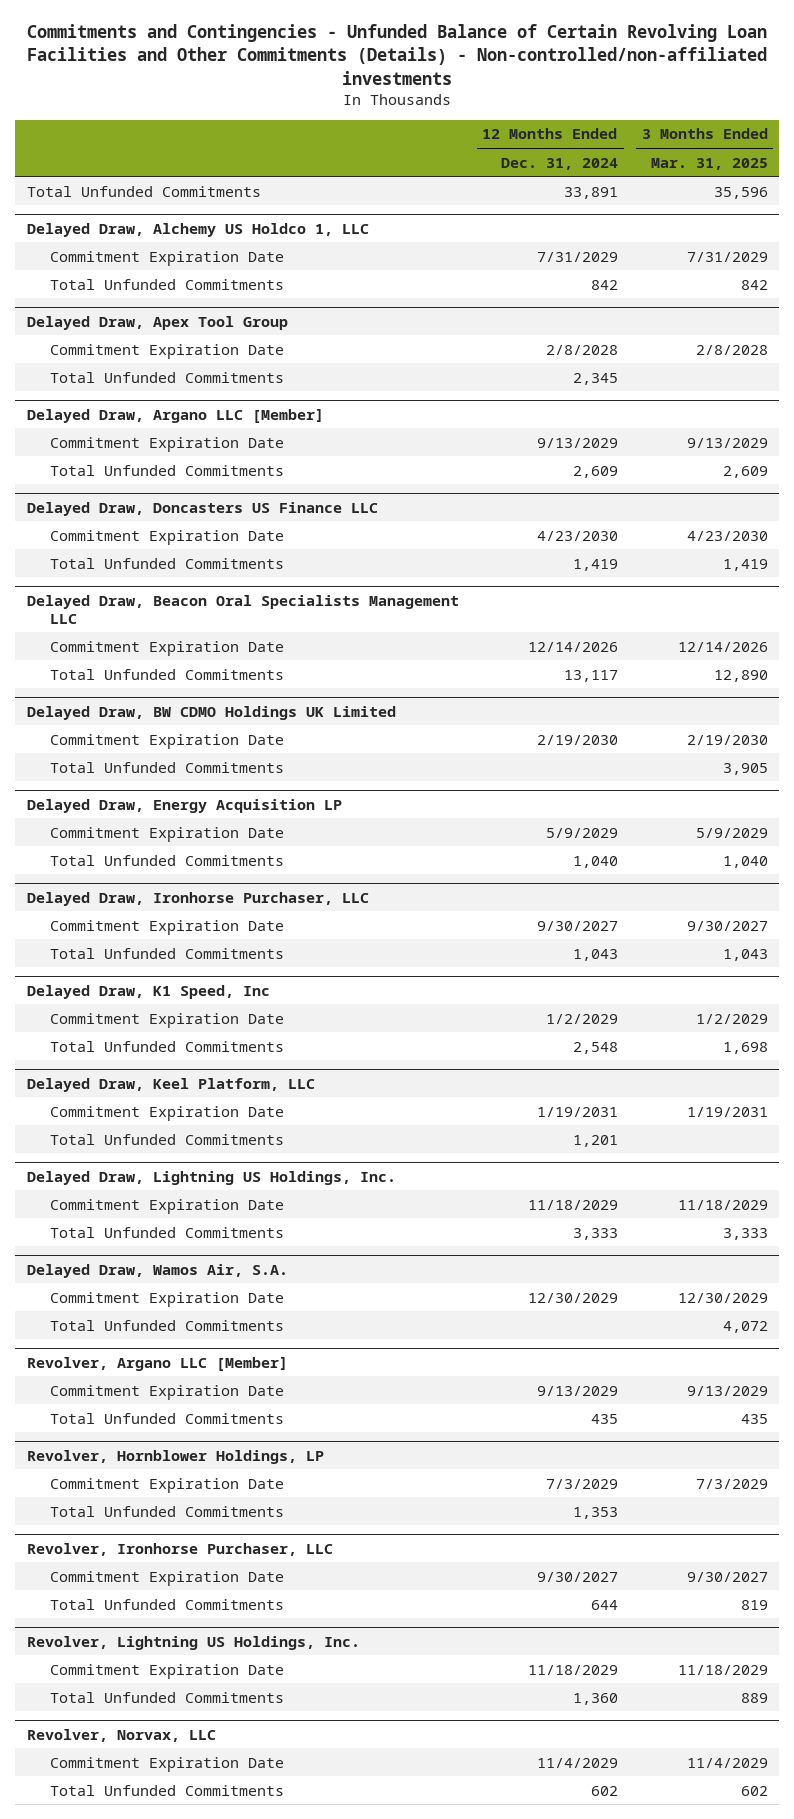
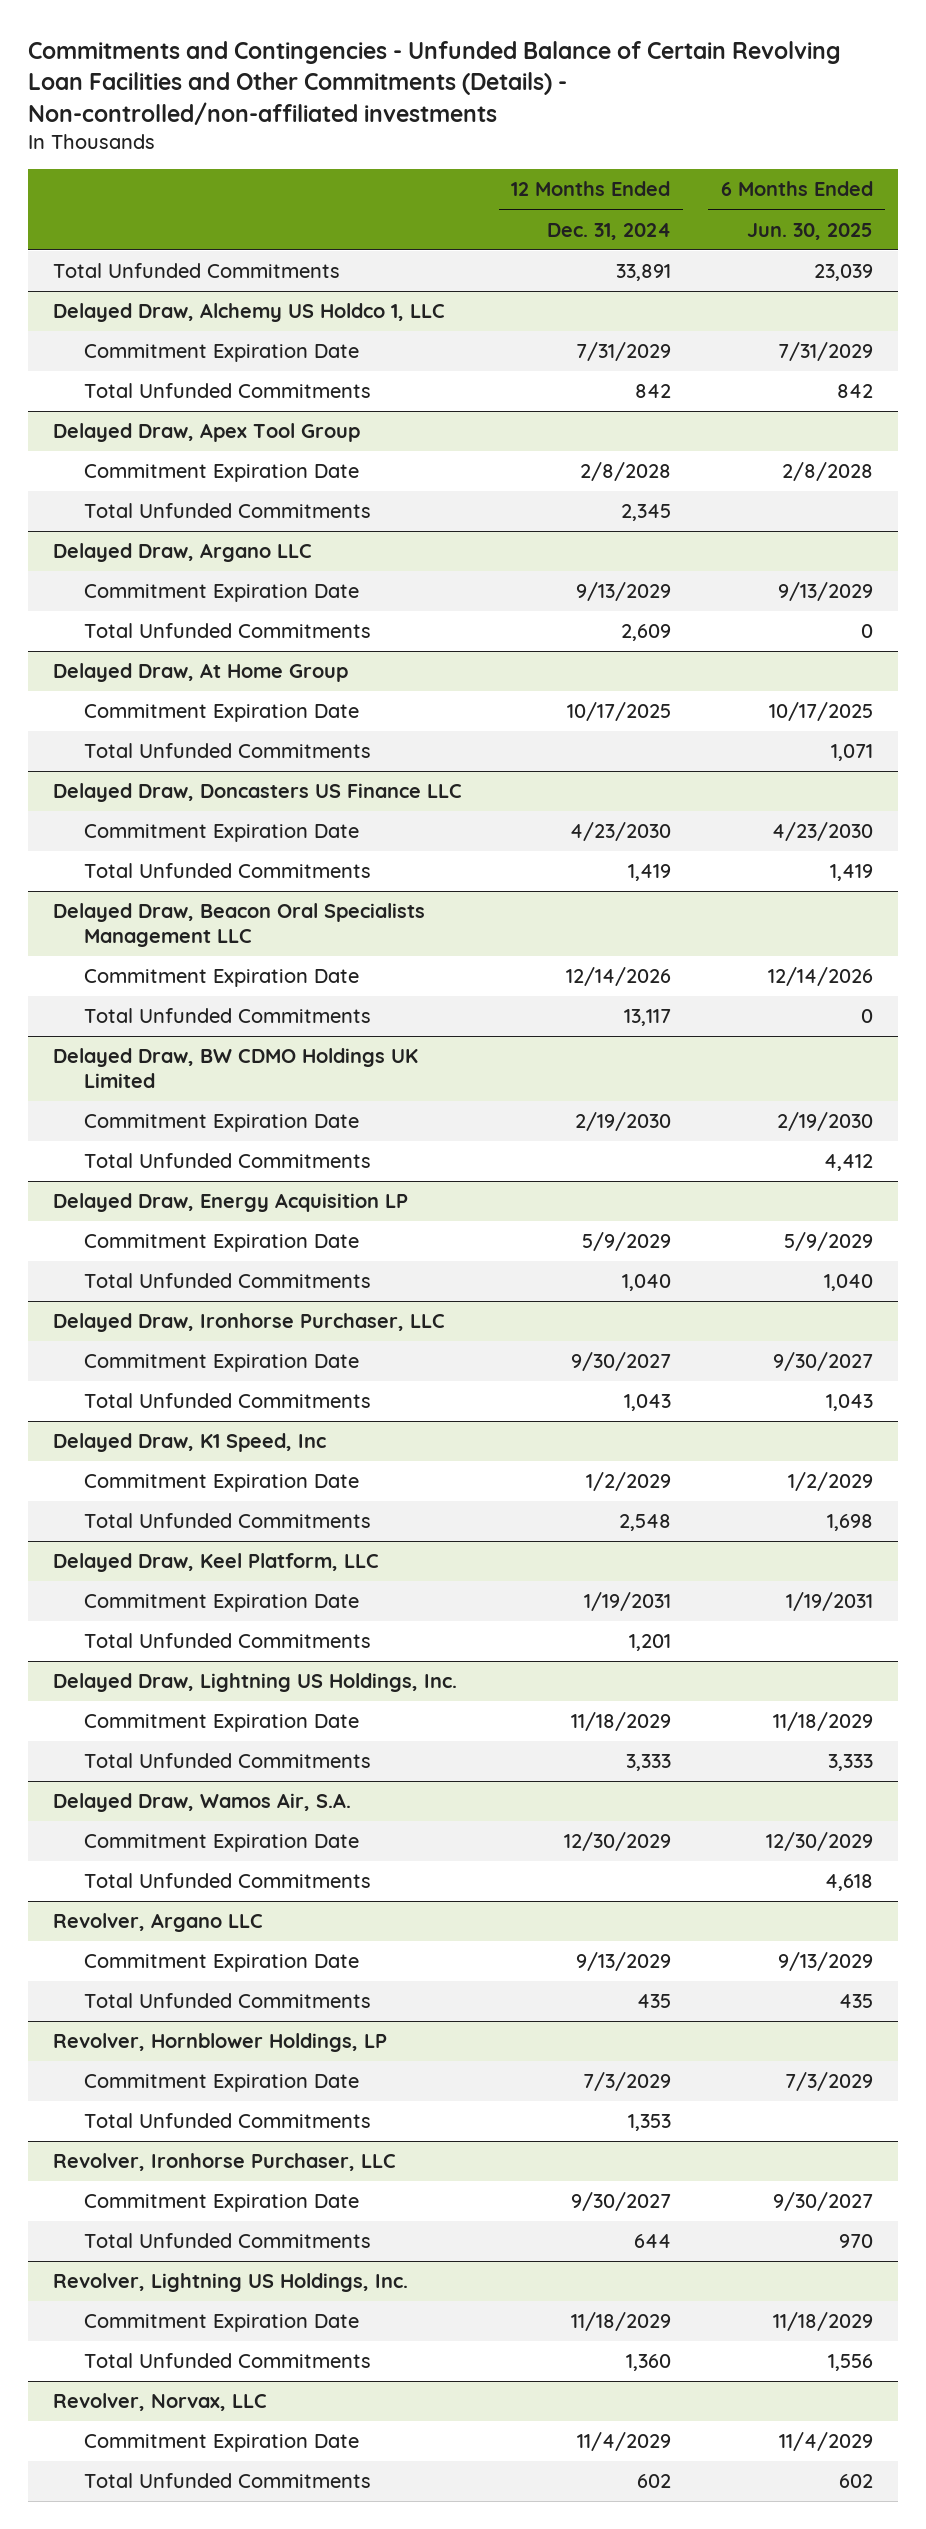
- | 12 Months Ended Dec. 31, 2024 | 3 Months Ended Mar. 31, 2025
+ | 12 Months Ended Dec. 31, 2024 | 6 Months Ended Jun. 30, 2025
- Delayed Draw, Argano LLC [Member]
+ Delayed Draw, Argano LLC
+ Delayed Draw, At Home Group
+ Commitment Expiration Date | 10/17/2025 | 10/17/2025
+ Total Unfunded Commitments | | 1,071
- Revolver, Argano LLC [Member]
+ Revolver, Argano LLC

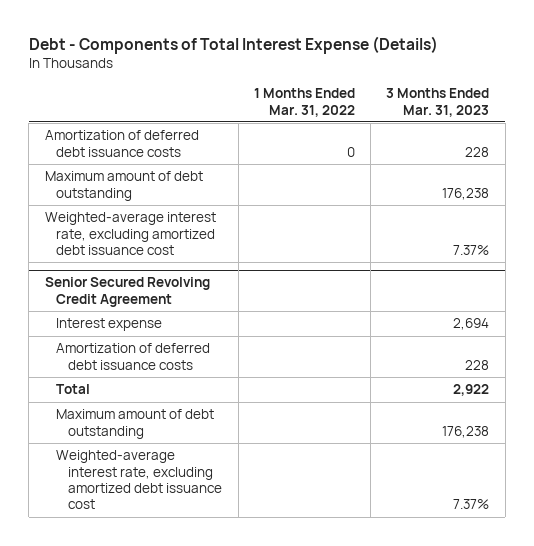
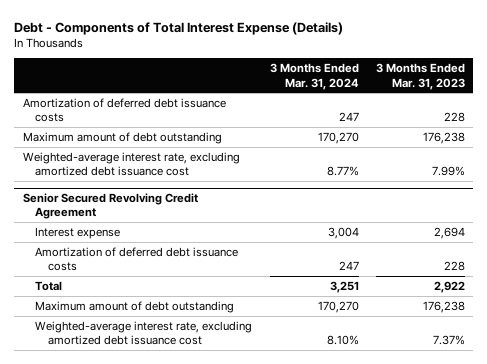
- | 1 Months Ended Mar. 31, 2022 | 3 Months Ended Mar. 31, 2023
+ | 3 Months Ended Mar. 31, 2024 | 3 Months Ended Mar. 31, 2023
- Weighted-average interest rate, excluding amortized debt issuance cost | | 7.37%
+ Weighted-average interest rate, excluding amortized debt issuance cost | 8.77% | 7.99%

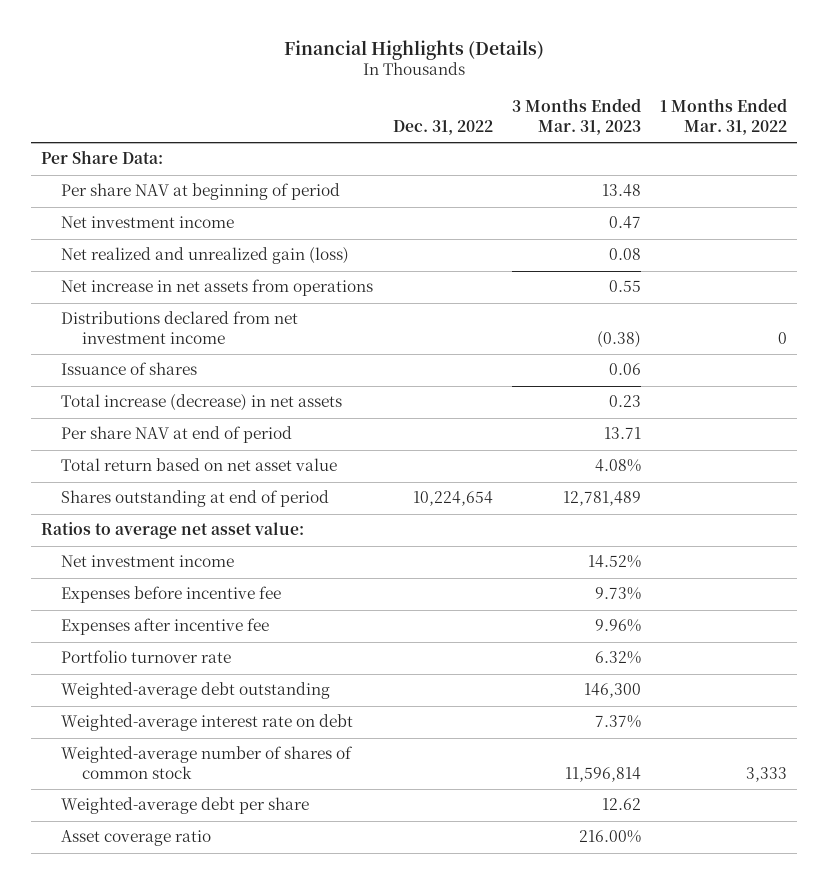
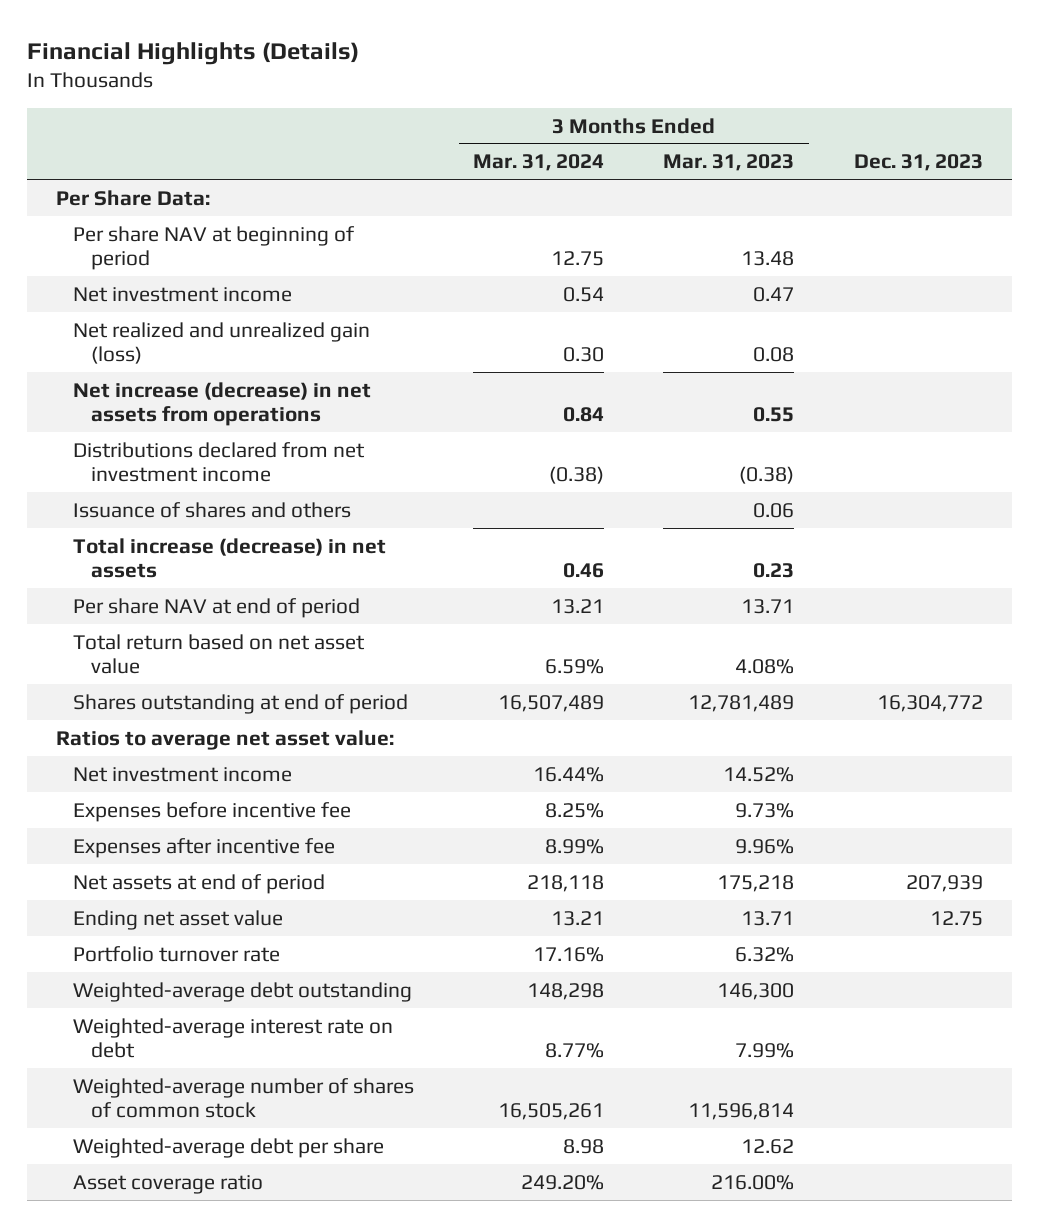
- | Dec. 31, 2022 | 3 Months Ended Mar. 31, 2023 | 1 Months Ended Mar. 31, 2022
+ | 3 Months Ended Mar. 31, 2024 | 3 Months Ended Mar. 31, 2023 | Dec. 31, 2023
- Net increase in net assets from operations | | 0.55 |
+ Net increase (decrease) in net assets from operations | 0.84 | 0.55 |
- Issuance of shares | | 0.06 |
+ Issuance of shares and others | | 0.06 |
+ Net assets at end of period | 218,118 | 175,218 | 207,939
+ Ending net asset value | 13.21 | 13.71 | 12.75
- Weighted-average interest rate on debt | | 7.37% |
+ Weighted-average interest rate on debt | 8.77% | 7.99% |

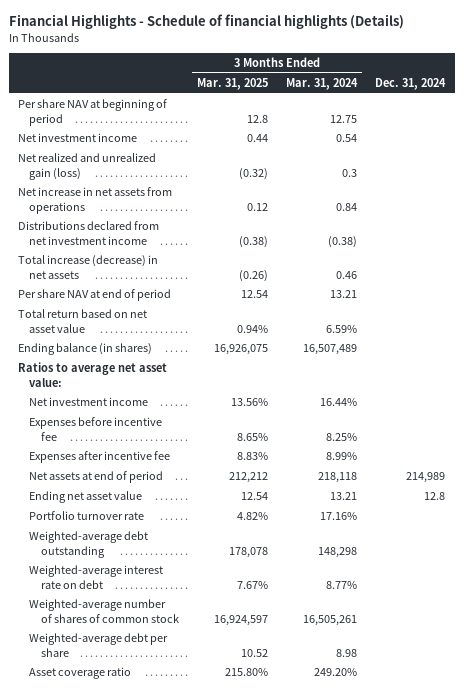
- Financial Highlights (Details)
+ Financial Highlights - Schedule of financial highlights (Details)
- | 3 Months Ended Mar. 31, 2024 | 3 Months Ended Mar. 31, 2023 | Dec. 31, 2023
+ | 3 Months Ended Mar. 31, 2025 | 3 Months Ended Mar. 31, 2024 | Dec. 31, 2024
- Per Share Data:
- Net realized and unrealized gain (loss) | 0.30 | 0.08 |
- Net increase (decrease) in net assets from operations | 0.84 | 0.55 |
+ Net realized and unrealized gain (loss) | (0.32) | 0.3 |
+ Net increase in net assets from operations | 0.12 | 0.84 |
- Issuance of shares and others | | 0.06 |
- Shares outstanding at end of period | 16,507,489 | 12,781,489 | 16,304,772
+ Ending balance (in shares) | 16,926,075 | 16,507,489 |

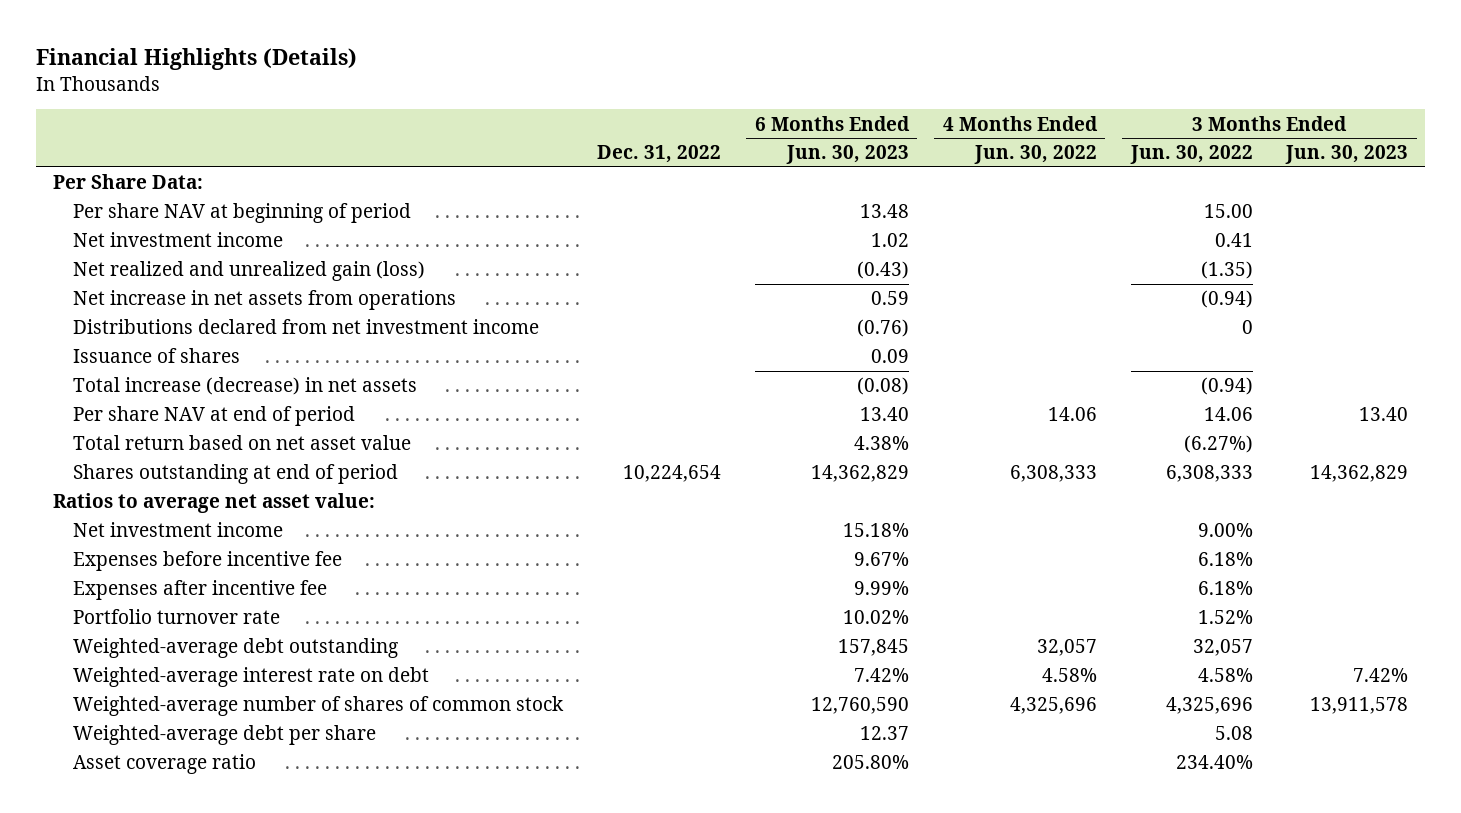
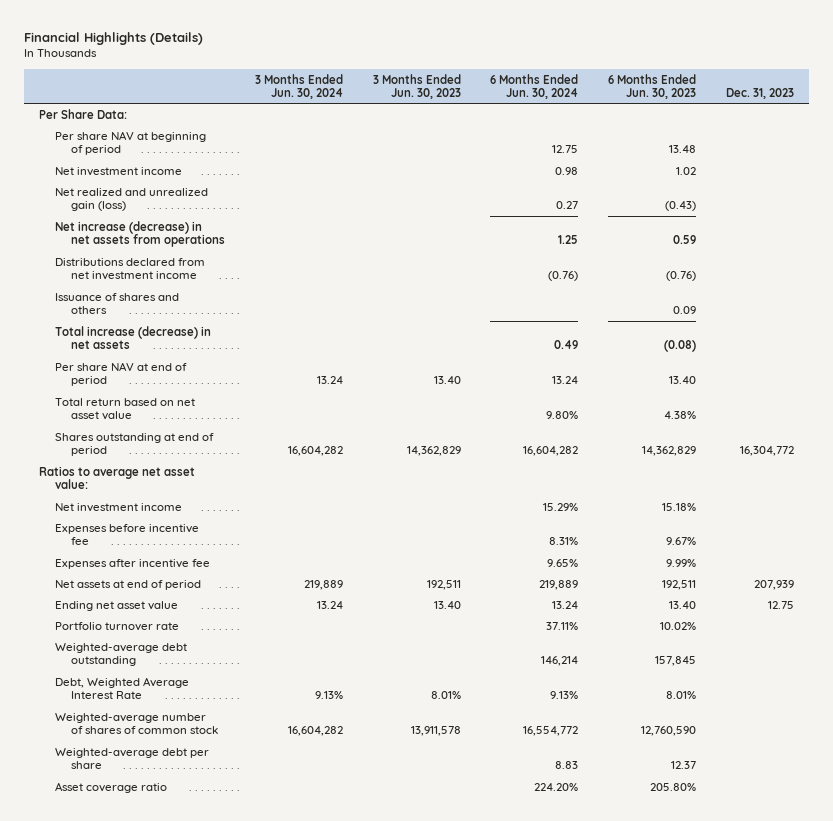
- | Dec. 31, 2022 | 6 Months Ended Jun. 30, 2023 | 4 Months Ended Jun. 30, 2022 | 3 Months Ended Jun. 30, 2022 | 3 Months Ended Jun. 30, 2023
+ | 3 Months Ended Jun. 30, 2024 | 3 Months Ended Jun. 30, 2023 | 6 Months Ended Jun. 30, 2024 | 6 Months Ended Jun. 30, 2023 | Dec. 31, 2023
- Net increase in net assets from operations | | 0.59 | | (0.94) |
+ Net increase (decrease) in net assets from operations | | | 1.25 | 0.59 |
- Issuance of shares | | 0.09 | | |
+ Issuance of shares and others | | | | 0.09 |
+ Net assets at end of period | 219,889 | 192,511 | 219,889 | 192,511 | 207,939
+ Ending net asset value | 13.24 | 13.40 | 13.24 | 13.40 | 12.75
- Weighted-average interest rate on debt | | 7.42% | 4.58% | 4.58% | 7.42%
+ Debt, Weighted Average Interest Rate | 9.13% | 8.01% | 9.13% | 8.01% |

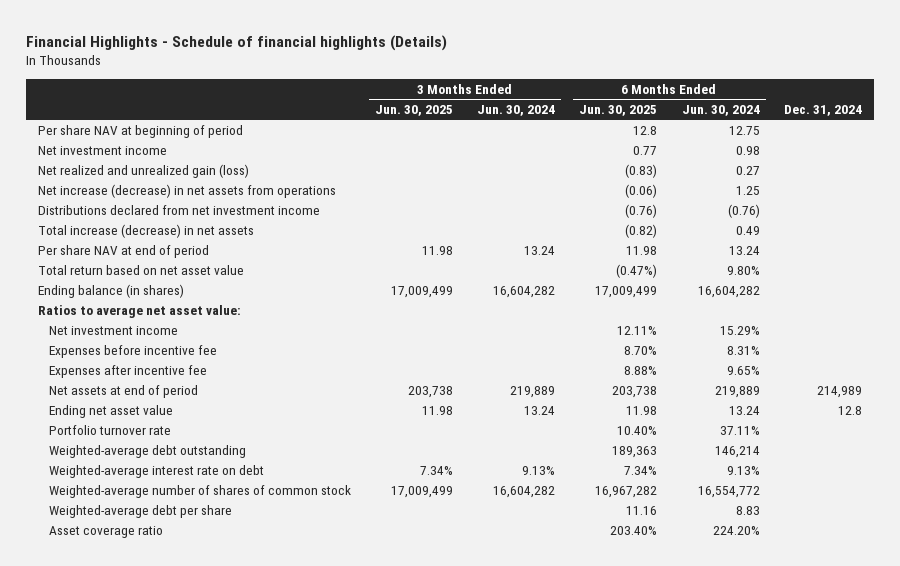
- Financial Highlights (Details)
+ Financial Highlights - Schedule of financial highlights (Details)
- | 3 Months Ended Jun. 30, 2024 | 3 Months Ended Jun. 30, 2023 | 6 Months Ended Jun. 30, 2024 | 6 Months Ended Jun. 30, 2023 | Dec. 31, 2023
+ | 3 Months Ended Jun. 30, 2025 | 3 Months Ended Jun. 30, 2024 | 6 Months Ended Jun. 30, 2025 | 6 Months Ended Jun. 30, 2024 | Dec. 31, 2024
- Per Share Data:
- Issuance of shares and others | | | | 0.09 |
- Shares outstanding at end of period | 16,604,282 | 14,362,829 | 16,604,282 | 14,362,829 | 16,304,772
+ Ending balance (in shares) | 17,009,499 | 16,604,282 | 17,009,499 | 16,604,282 |
- Debt, Weighted Average Interest Rate | 9.13% | 8.01% | 9.13% | 8.01% |
+ Weighted-average interest rate on debt | 7.34% | 9.13% | 7.34% | 9.13% |

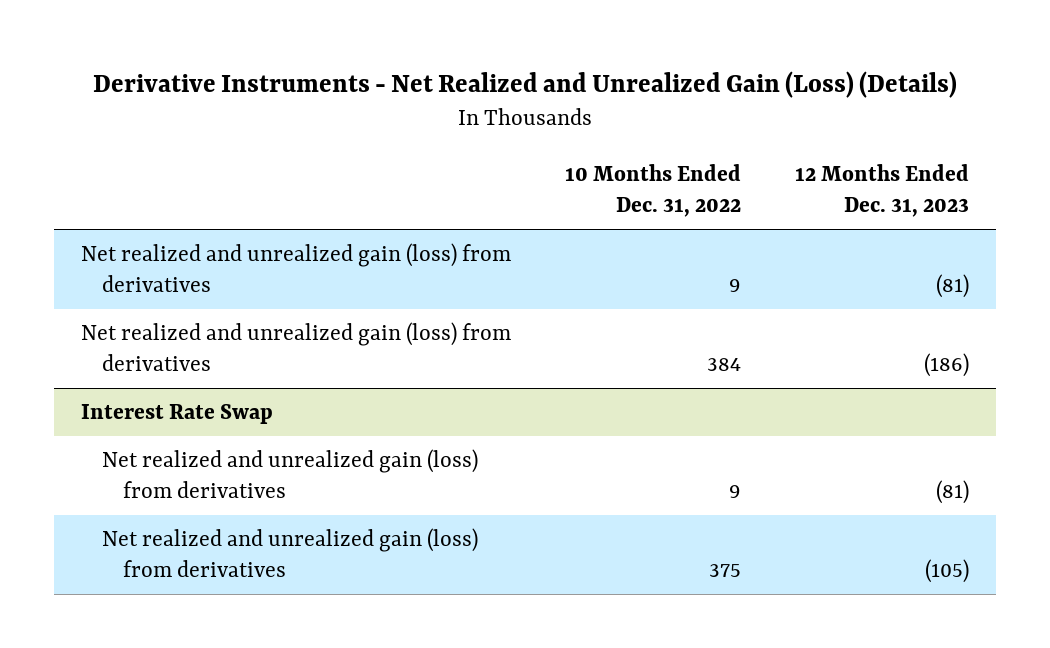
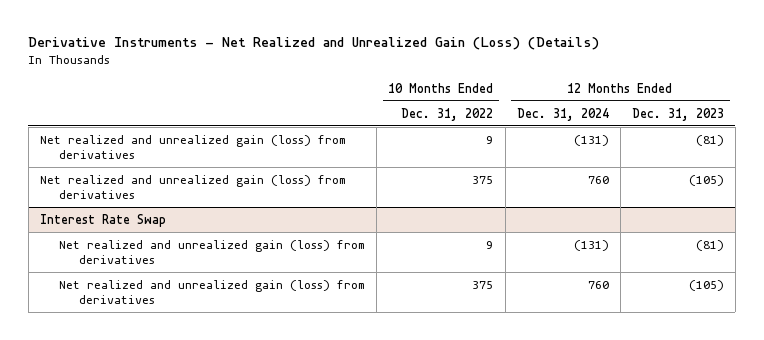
- | 10 Months Ended Dec. 31, 2022 | 12 Months Ended Dec. 31, 2023
+ | 10 Months Ended Dec. 31, 2022 | 12 Months Ended Dec. 31, 2024 | 12 Months Ended Dec. 31, 2023
- Net realized and unrealized gain (loss) from derivatives | 384 | (186)
+ Net realized and unrealized gain (loss) from derivatives | 375 | 760 | (105)

